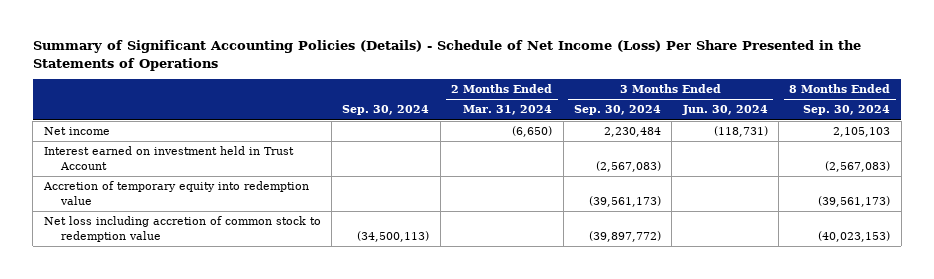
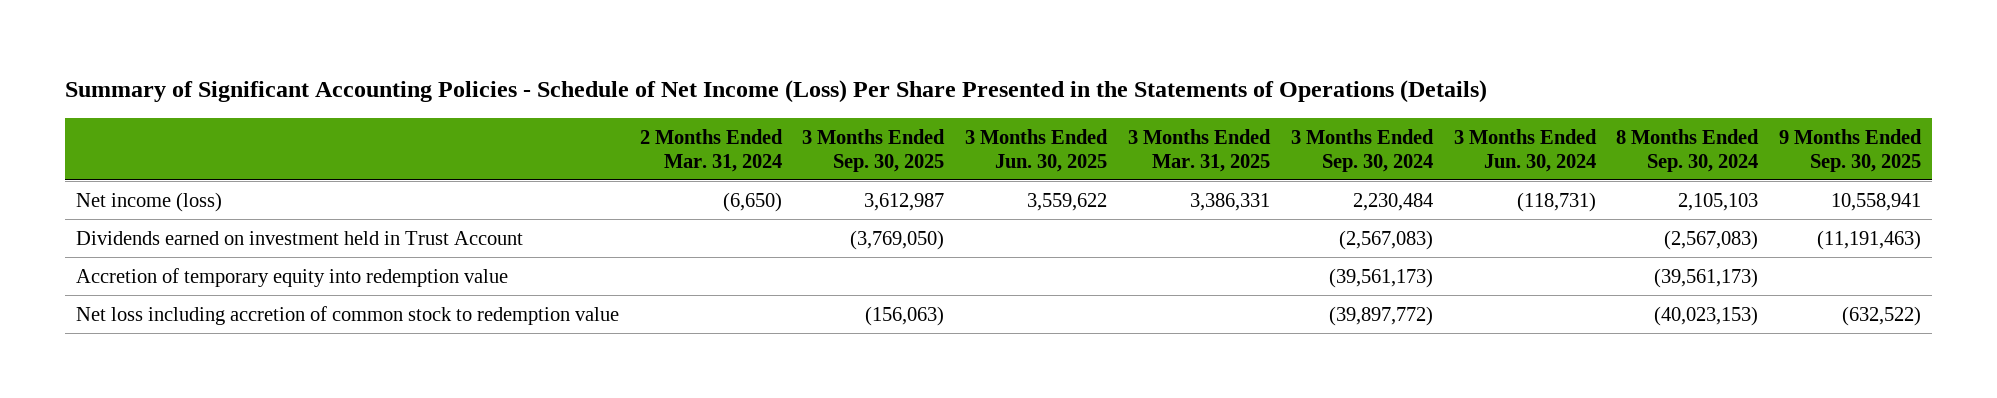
- Summary of Significant Accounting Policies (Details) - Schedule of Net Income (Loss) Per Share Presented in the Statements of Operations
+ Summary of Significant Accounting Policies - Schedule of Net Income (Loss) Per Share Presented in the Statements of Operations (Details)
- | Sep. 30, 2024 | 2 Months Ended Mar. 31, 2024 | 3 Months Ended Sep. 30, 2024 | 3 Months Ended Jun. 30, 2024 | 8 Months Ended Sep. 30, 2024
+ | 2 Months Ended Mar. 31, 2024 | 3 Months Ended Sep. 30, 2025 | 3 Months Ended Jun. 30, 2025 | 3 Months Ended Mar. 31, 2025 | 3 Months Ended Sep. 30, 2024 | 3 Months Ended Jun. 30, 2024 | 8 Months Ended Sep. 30, 2024 | 9 Months Ended Sep. 30, 2025
- Net income | | (6,650) | 2,230,484 | (118,731) | 2,105,103
- Interest earned on investment held in Trust Account | | | (2,567,083) | | (2,567,083)
+ Net income (loss) | (6,650) | 3,612,987 | 3,559,622 | 3,386,331 | 2,230,484 | (118,731) | 2,105,103 | 10,558,941
+ Dividends earned on investment held in Trust Account | | (3,769,050) | | | (2,567,083) | | (2,567,083) | (11,191,463)

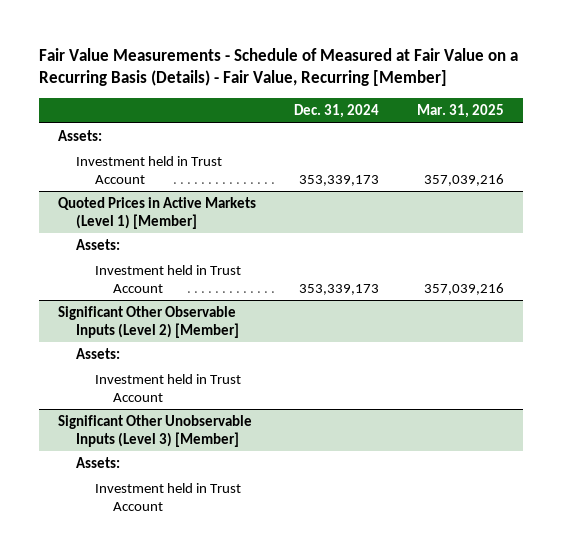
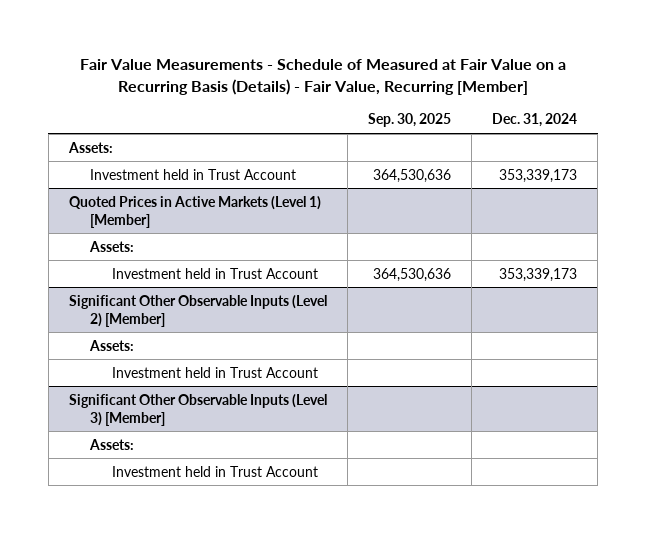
- | Dec. 31, 2024 | Mar. 31, 2025
+ | Sep. 30, 2025 | Dec. 31, 2024
- Significant Other Unobservable Inputs (Level 3) [Member]
+ Significant Other Observable Inputs (Level 3) [Member]

